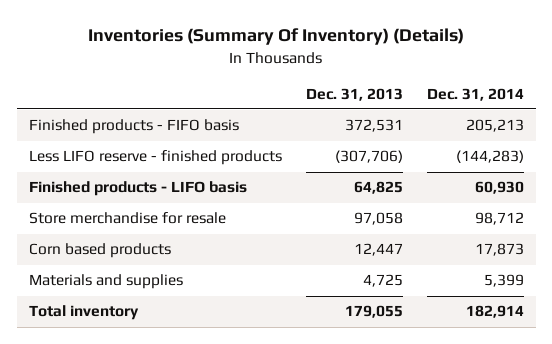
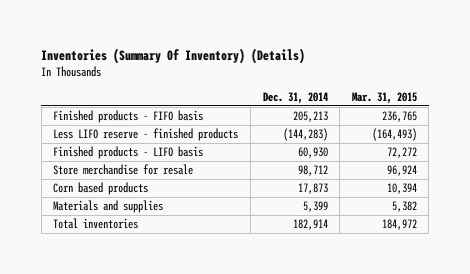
- | Dec. 31, 2013 | Dec. 31, 2014
+ | Dec. 31, 2014 | Mar. 31, 2015
- Total inventory | 179,055 | 182,914
+ Total inventories | 182,914 | 184,972

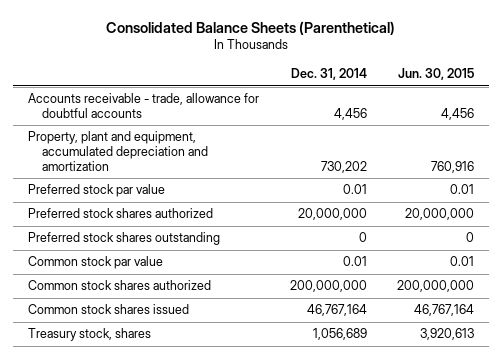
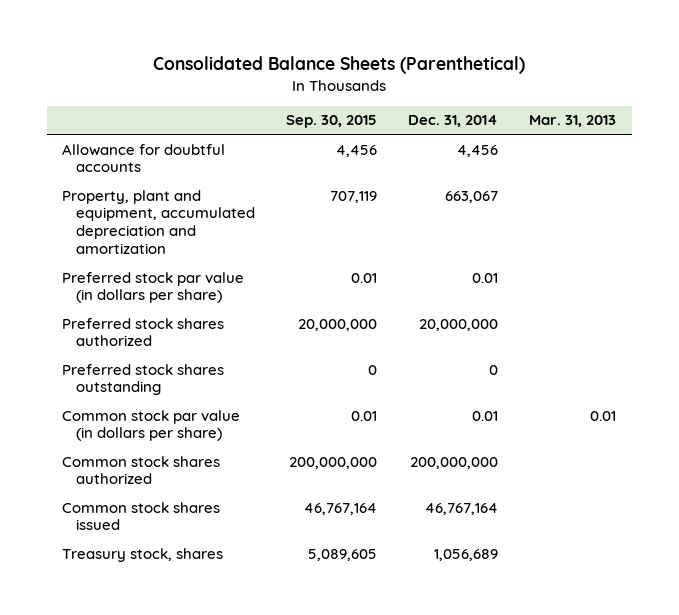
- | Dec. 31, 2014 | Jun. 30, 2015
+ | Sep. 30, 2015 | Dec. 31, 2014 | Mar. 31, 2013
- Accounts receivable - trade, allowance for doubtful accounts | 4,456 | 4,456
- Property, plant and equipment, accumulated depreciation and amortization | 730,202 | 760,916
- Preferred stock par value | 0.01 | 0.01
+ Allowance for doubtful accounts | 4,456 | 4,456 |
+ Property, plant and equipment, accumulated depreciation and amortization | 707,119 | 663,067 |
+ Preferred stock par value (in dollars per share) | 0.01 | 0.01 |
- Common stock par value | 0.01 | 0.01
+ Common stock par value (in dollars per share) | 0.01 | 0.01 | 0.01

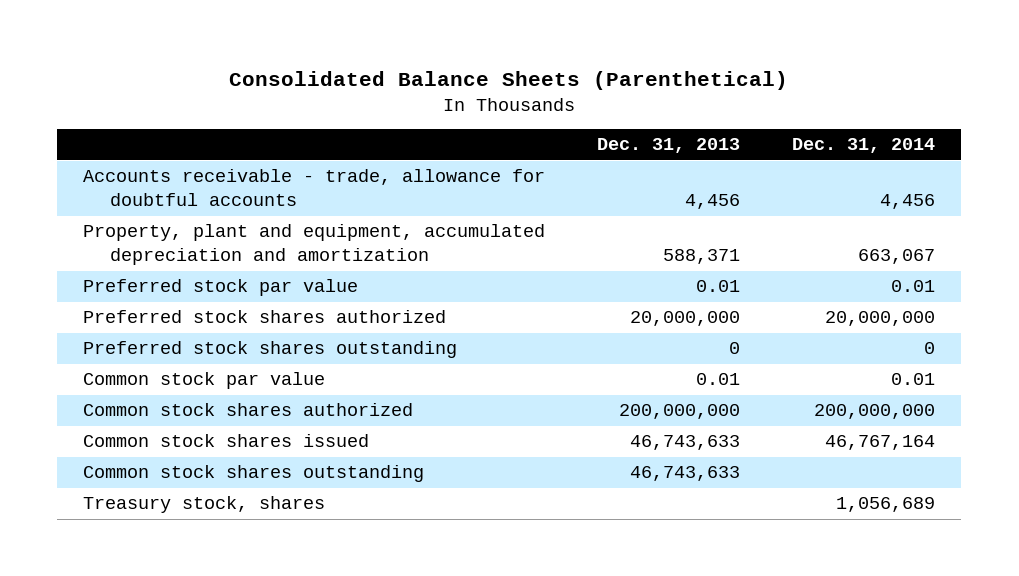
- | Sep. 30, 2015 | Dec. 31, 2014 | Mar. 31, 2013
+ | Dec. 31, 2013 | Dec. 31, 2014
- Allowance for doubtful accounts | 4,456 | 4,456 |
+ Accounts receivable - trade, allowance for doubtful accounts | 4,456 | 4,456
- Preferred stock par value (in dollars per share) | 0.01 | 0.01 |
+ Preferred stock par value | 0.01 | 0.01
- Common stock par value (in dollars per share) | 0.01 | 0.01 | 0.01
+ Common stock par value | 0.01 | 0.01
+ Common stock shares outstanding | 46,743,633 |

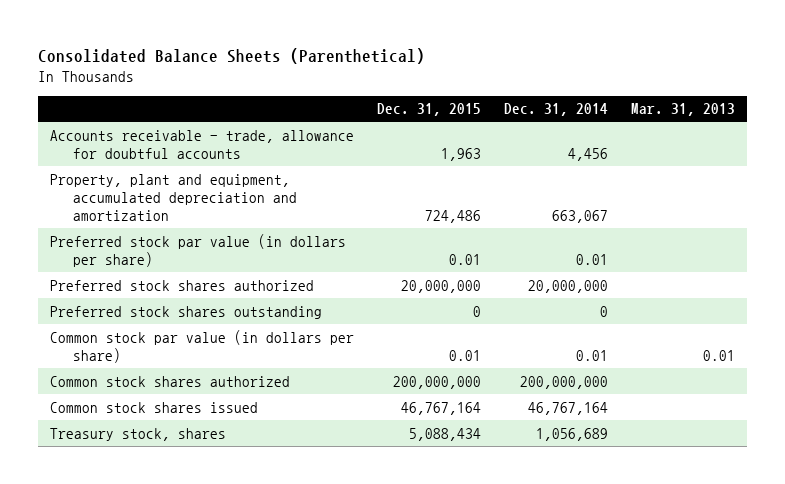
- | Dec. 31, 2013 | Dec. 31, 2014
+ | Dec. 31, 2015 | Dec. 31, 2014 | Mar. 31, 2013
- Preferred stock par value | 0.01 | 0.01
+ Preferred stock par value (in dollars per share) | 0.01 | 0.01 |
- Common stock par value | 0.01 | 0.01
+ Common stock par value (in dollars per share) | 0.01 | 0.01 | 0.01
- Common stock shares outstanding | 46,743,633 |

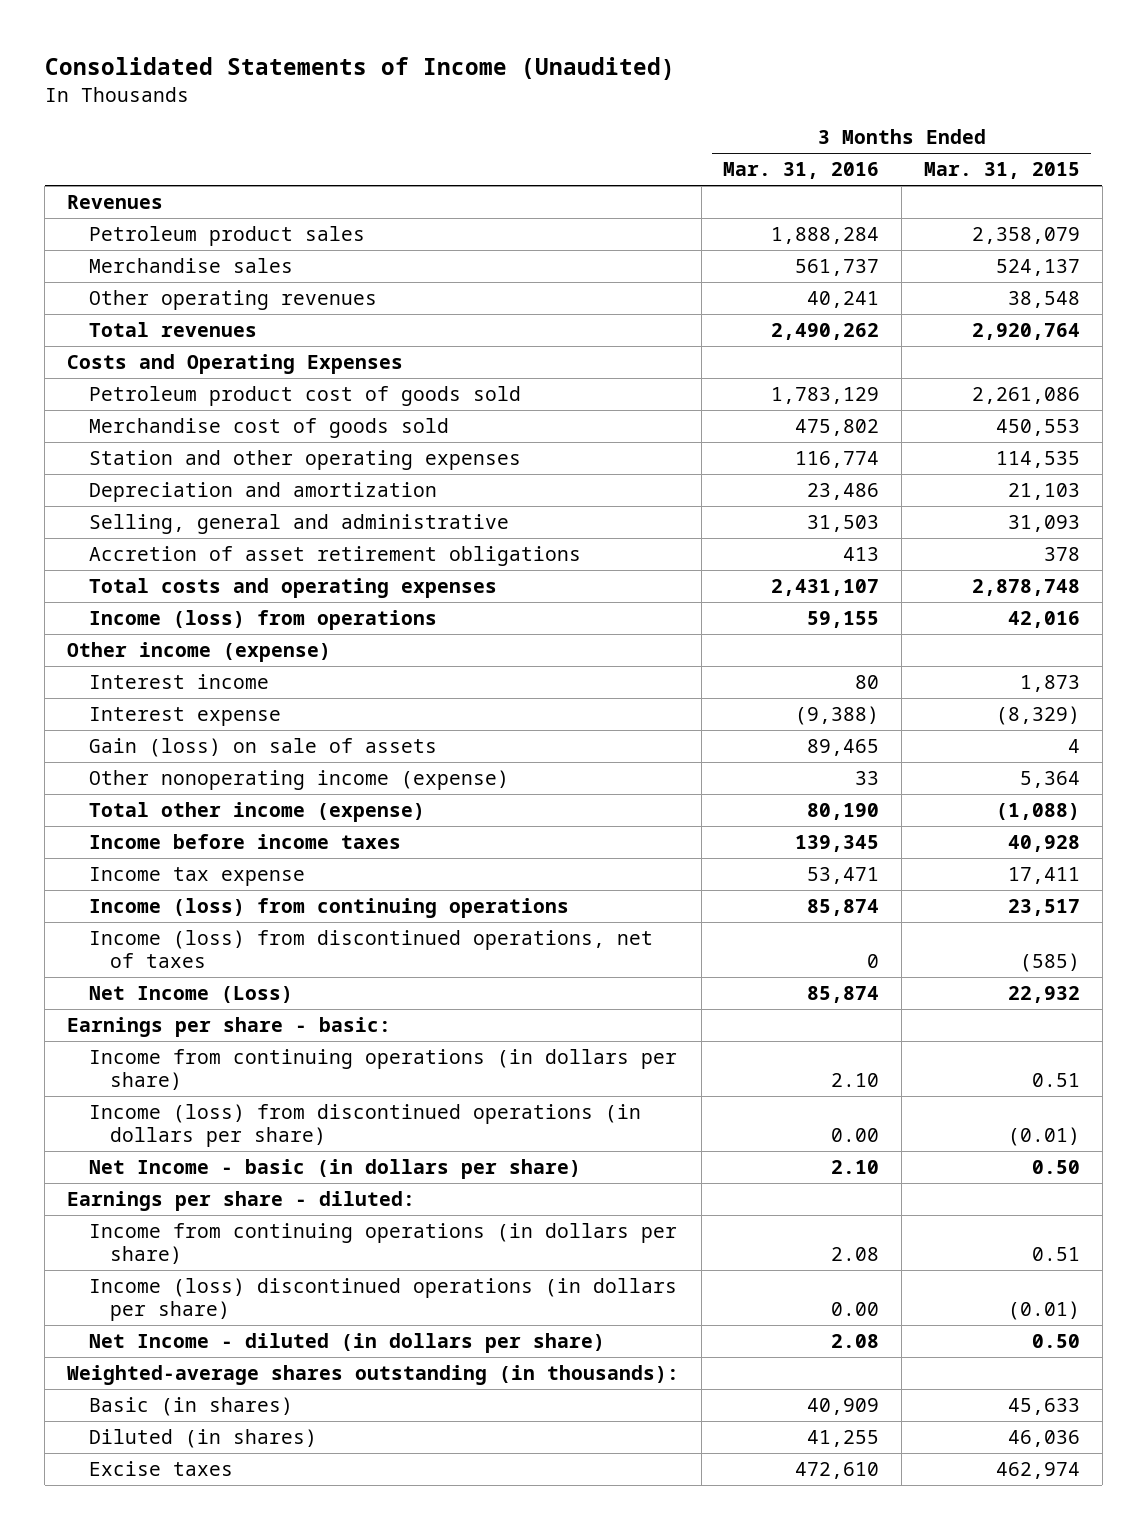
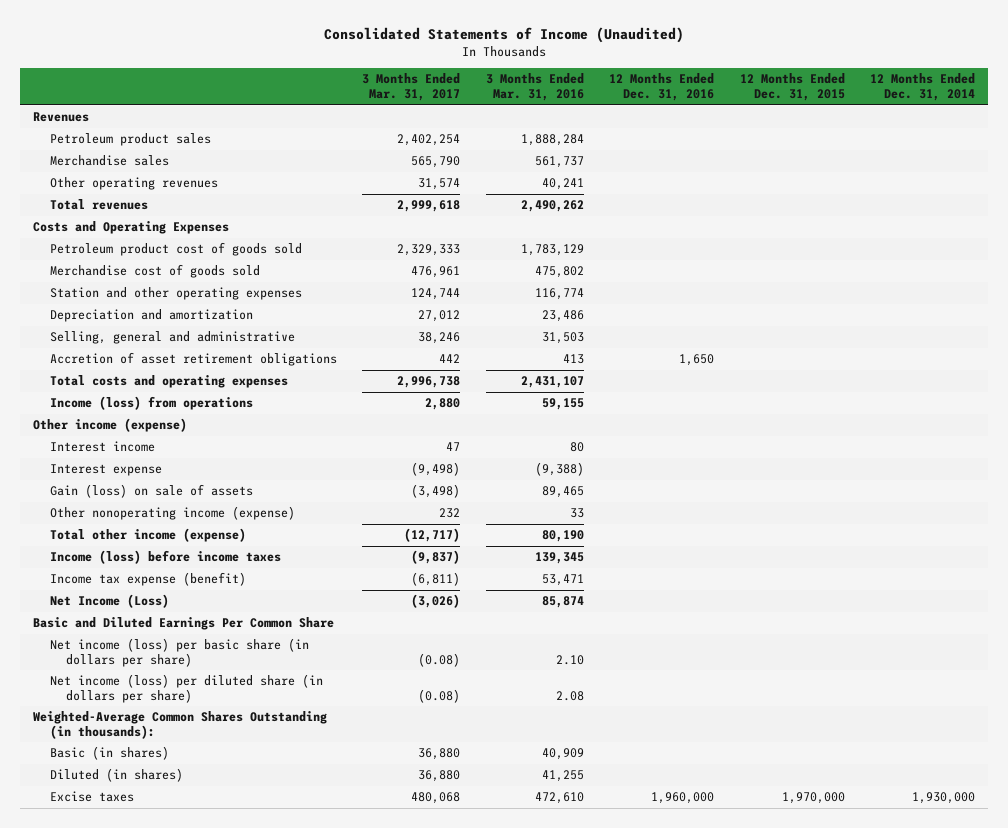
- | 3 Months Ended Mar. 31, 2016 | 3 Months Ended Mar. 31, 2015
+ | 3 Months Ended Mar. 31, 2017 | 3 Months Ended Mar. 31, 2016 | 12 Months Ended Dec. 31, 2016 | 12 Months Ended Dec. 31, 2015 | 12 Months Ended Dec. 31, 2014
- Income before income taxes | 139,345 | 40,928
- Income tax expense | 53,471 | 17,411
- Income (loss) from continuing operations | 85,874 | 23,517
- Income (loss) from discontinued operations, net of taxes | 0 | (585)
+ Income (loss) before income taxes | (9,837) | 139,345 | | |
+ Income tax expense (benefit) | (6,811) | 53,471 | | |
- Earnings per share - basic:
- Income from continuing operations (in dollars per share) | 2.10 | 0.51
- Income (loss) from discontinued operations (in dollars per share) | 0.00 | (0.01)
- Net Income - basic (in dollars per share) | 2.10 | 0.50
- Earnings per share - diluted:
- Income from continuing operations (in dollars per share) | 2.08 | 0.51
- Income (loss) discontinued operations (in dollars per share) | 0.00 | (0.01)
- Net Income - diluted (in dollars per share) | 2.08 | 0.50
- Weighted-average shares outstanding (in thousands):
+ Basic and Diluted Earnings Per Common Share
+ Net income (loss) per basic share (in dollars per share) | (0.08) | 2.10 | | |
+ Net income (loss) per diluted share (in dollars per share) | (0.08) | 2.08 | | |
+ Weighted-Average Common Shares Outstanding (in thousands):

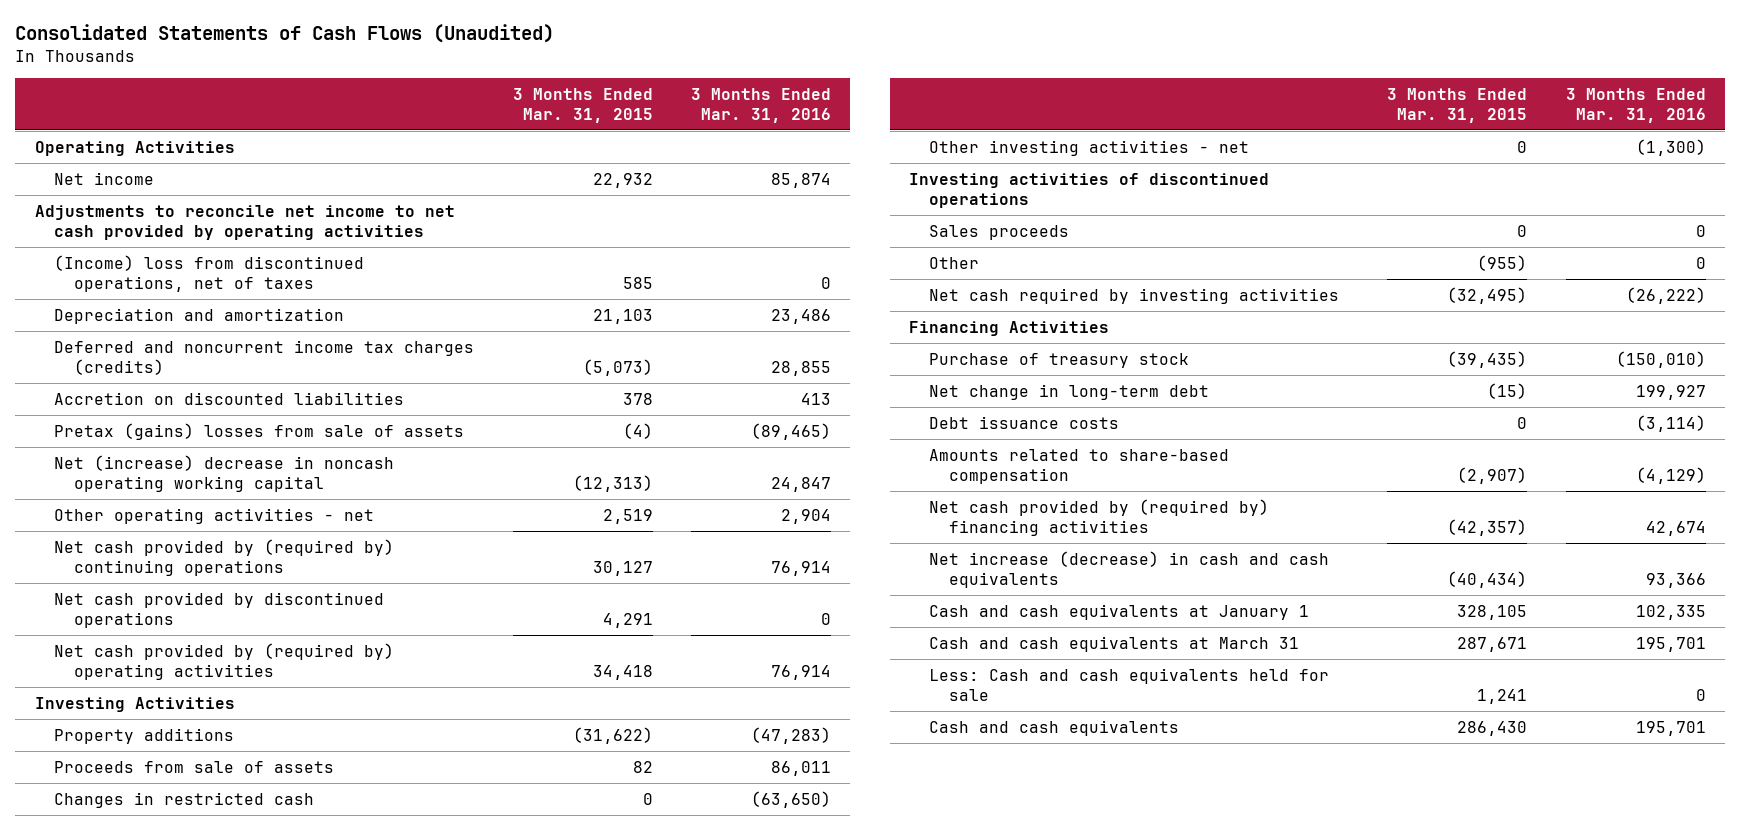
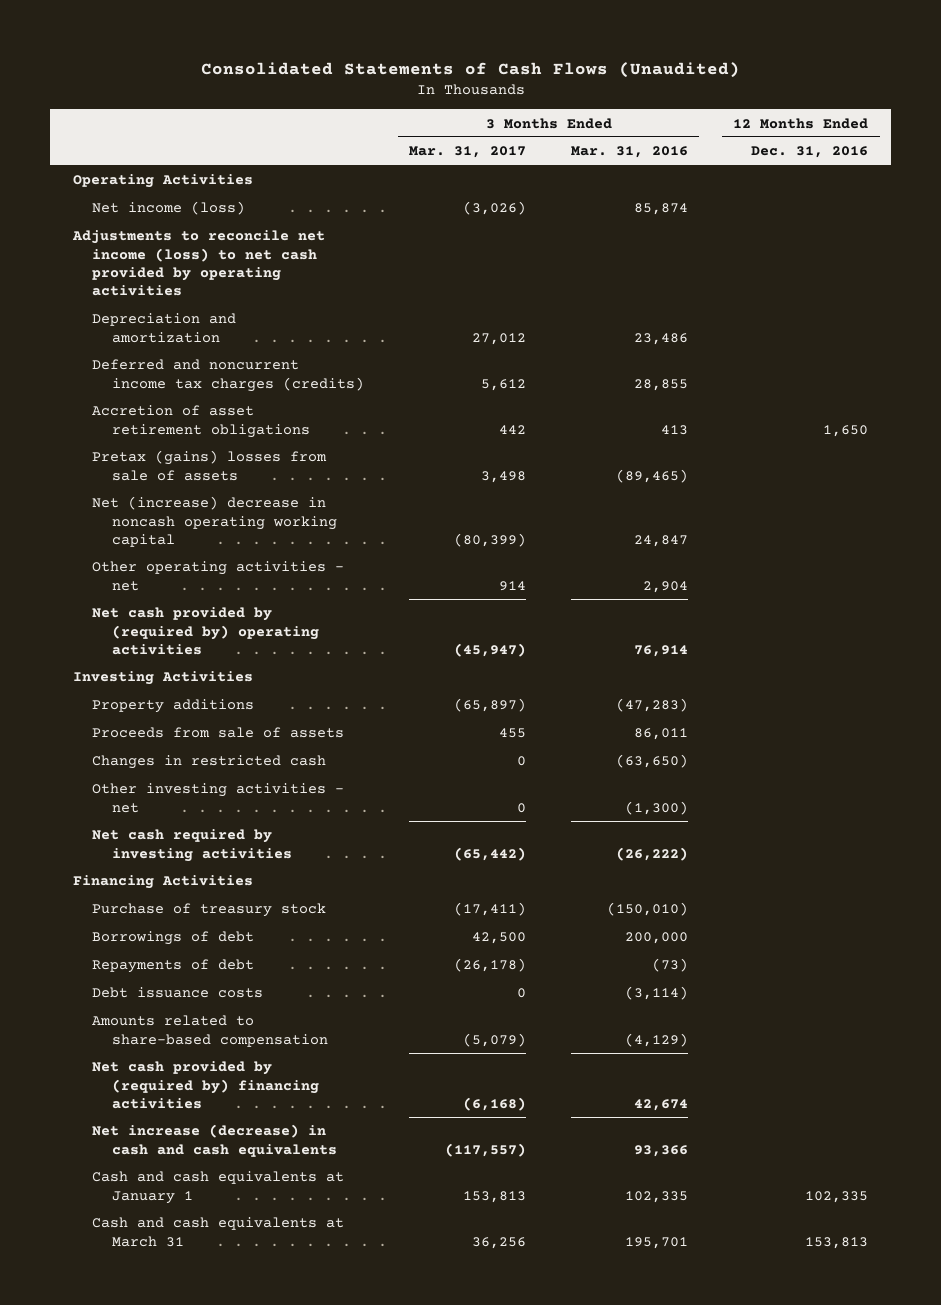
- | 3 Months Ended Mar. 31, 2015 | 3 Months Ended Mar. 31, 2016
+ | 3 Months Ended Mar. 31, 2017 | 3 Months Ended Mar. 31, 2016 | 12 Months Ended Dec. 31, 2016
- Net income | 22,932 | 85,874
- Adjustments to reconcile net income to net cash provided by operating activities
- (Income) loss from discontinued operations, net of taxes | 585 | 0
+ Net income (loss) | (3,026) | 85,874 |
+ Adjustments to reconcile net income (loss) to net cash provided by operating activities
- Accretion on discounted liabilities | 378 | 413
+ Accretion of asset retirement obligations | 442 | 413 | 1,650
- Net cash provided by (required by) continuing operations | 30,127 | 76,914
- Net cash provided by discontinued operations | 4,291 | 0
- Investing activities of discontinued operations
- Sales proceeds | 0 | 0
- Other | (955) | 0
- Net change in long-term debt | (15) | 199,927
+ Borrowings of debt | 42,500 | 200,000 |
+ Repayments of debt | (26,178) | (73) |
- Less: Cash and cash equivalents held for sale | 1,241 | 0
- Cash and cash equivalents | 286,430 | 195,701

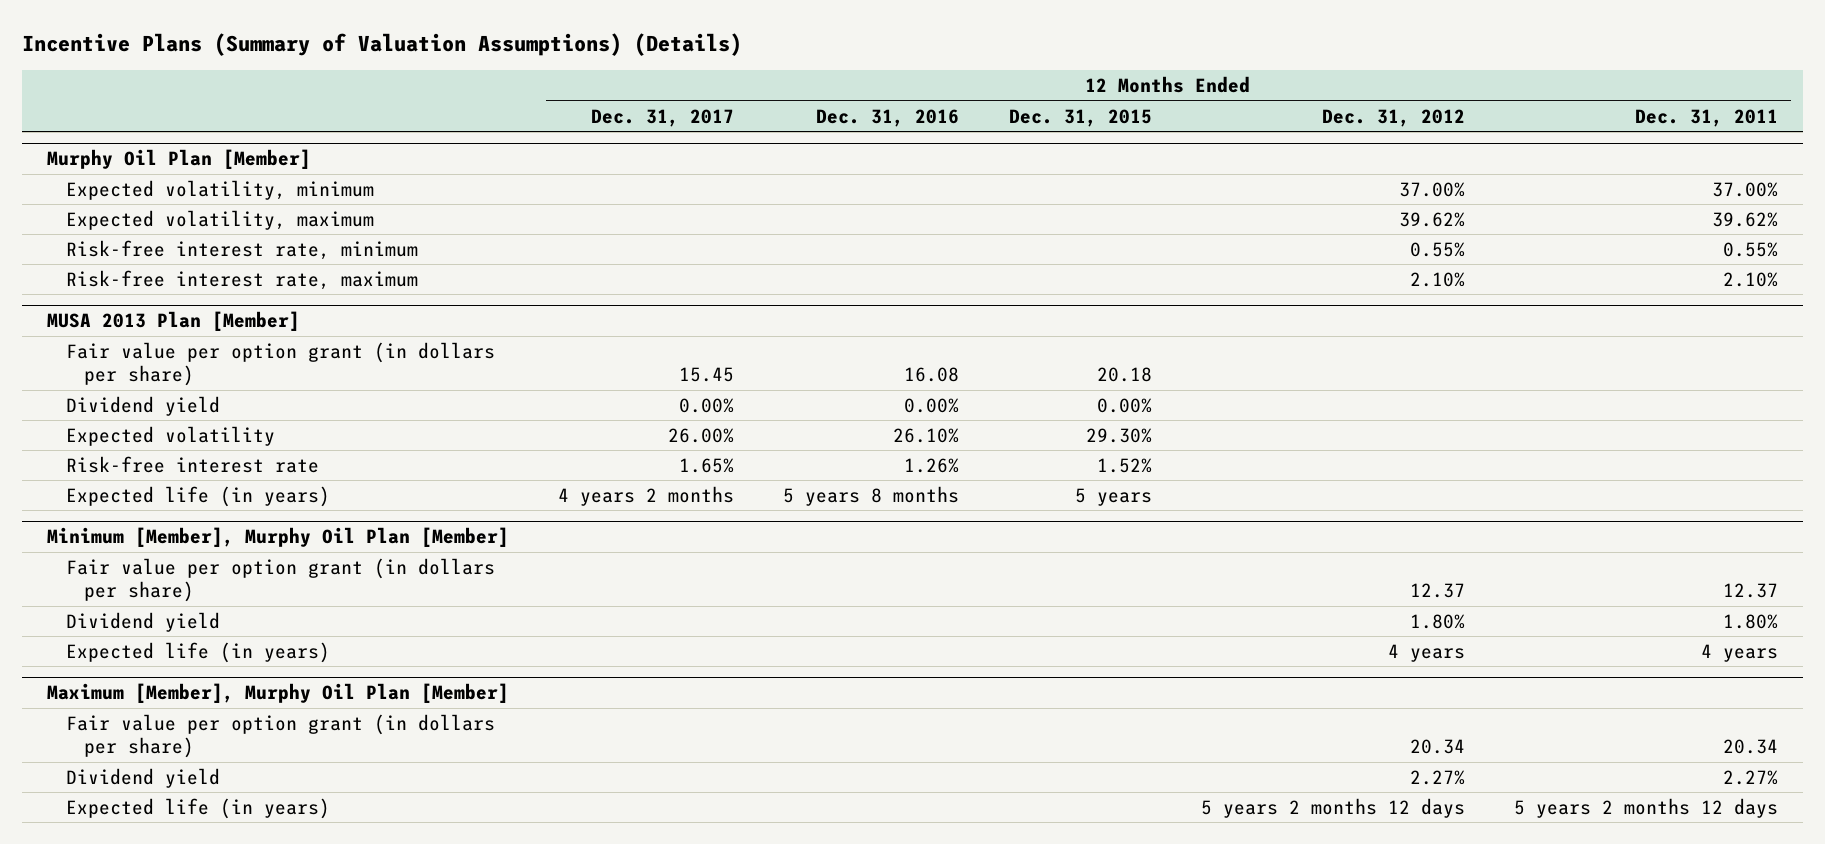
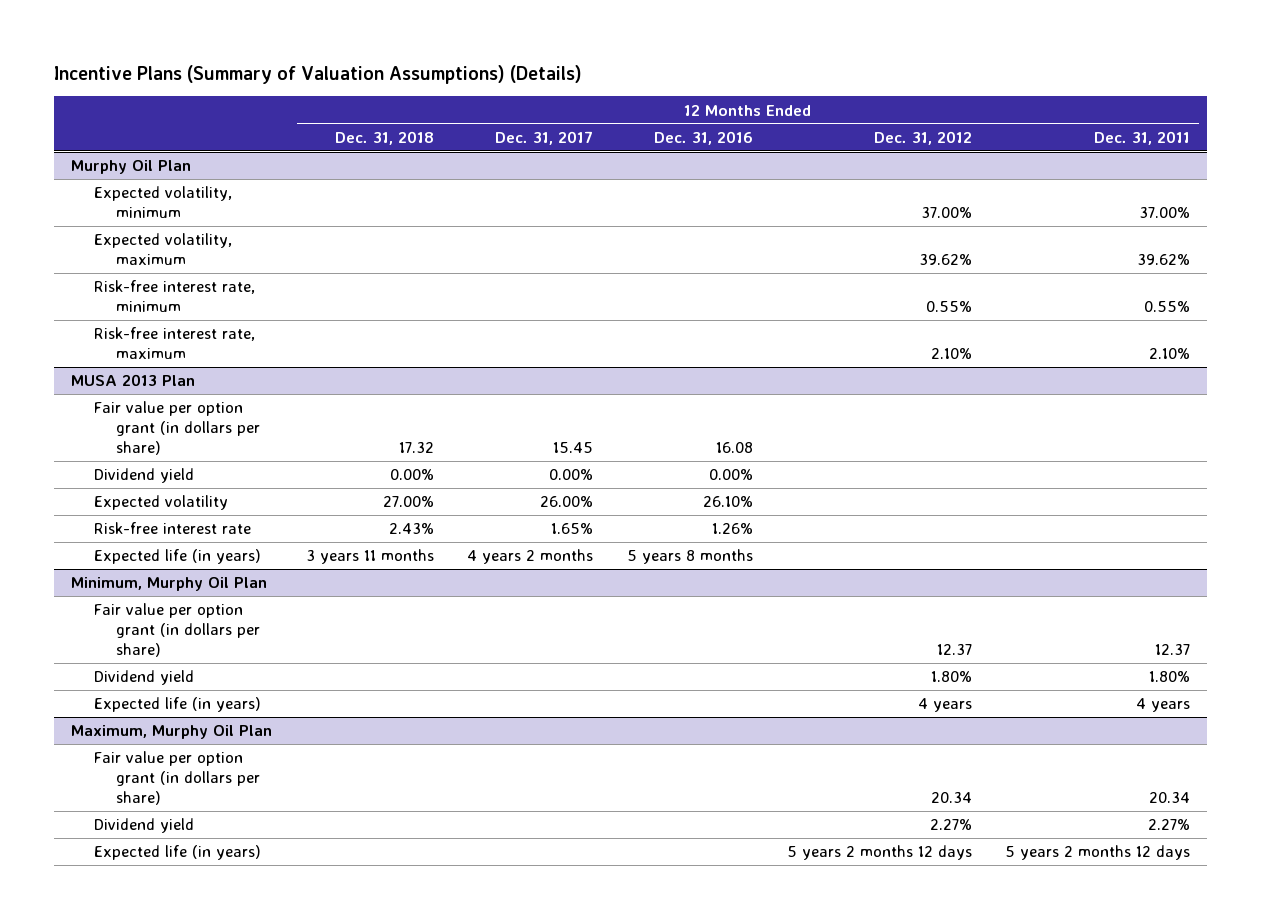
- | 12 Months Ended Dec. 31, 2017 | 12 Months Ended Dec. 31, 2016 | 12 Months Ended Dec. 31, 2015 | 12 Months Ended Dec. 31, 2012 | 12 Months Ended Dec. 31, 2011
+ | 12 Months Ended Dec. 31, 2018 | 12 Months Ended Dec. 31, 2017 | 12 Months Ended Dec. 31, 2016 | 12 Months Ended Dec. 31, 2012 | 12 Months Ended Dec. 31, 2011
- Murphy Oil Plan [Member]
+ Murphy Oil Plan
- MUSA 2013 Plan [Member]
+ MUSA 2013 Plan
- Minimum [Member], Murphy Oil Plan [Member]
+ Minimum, Murphy Oil Plan
- Maximum [Member], Murphy Oil Plan [Member]
+ Maximum, Murphy Oil Plan

